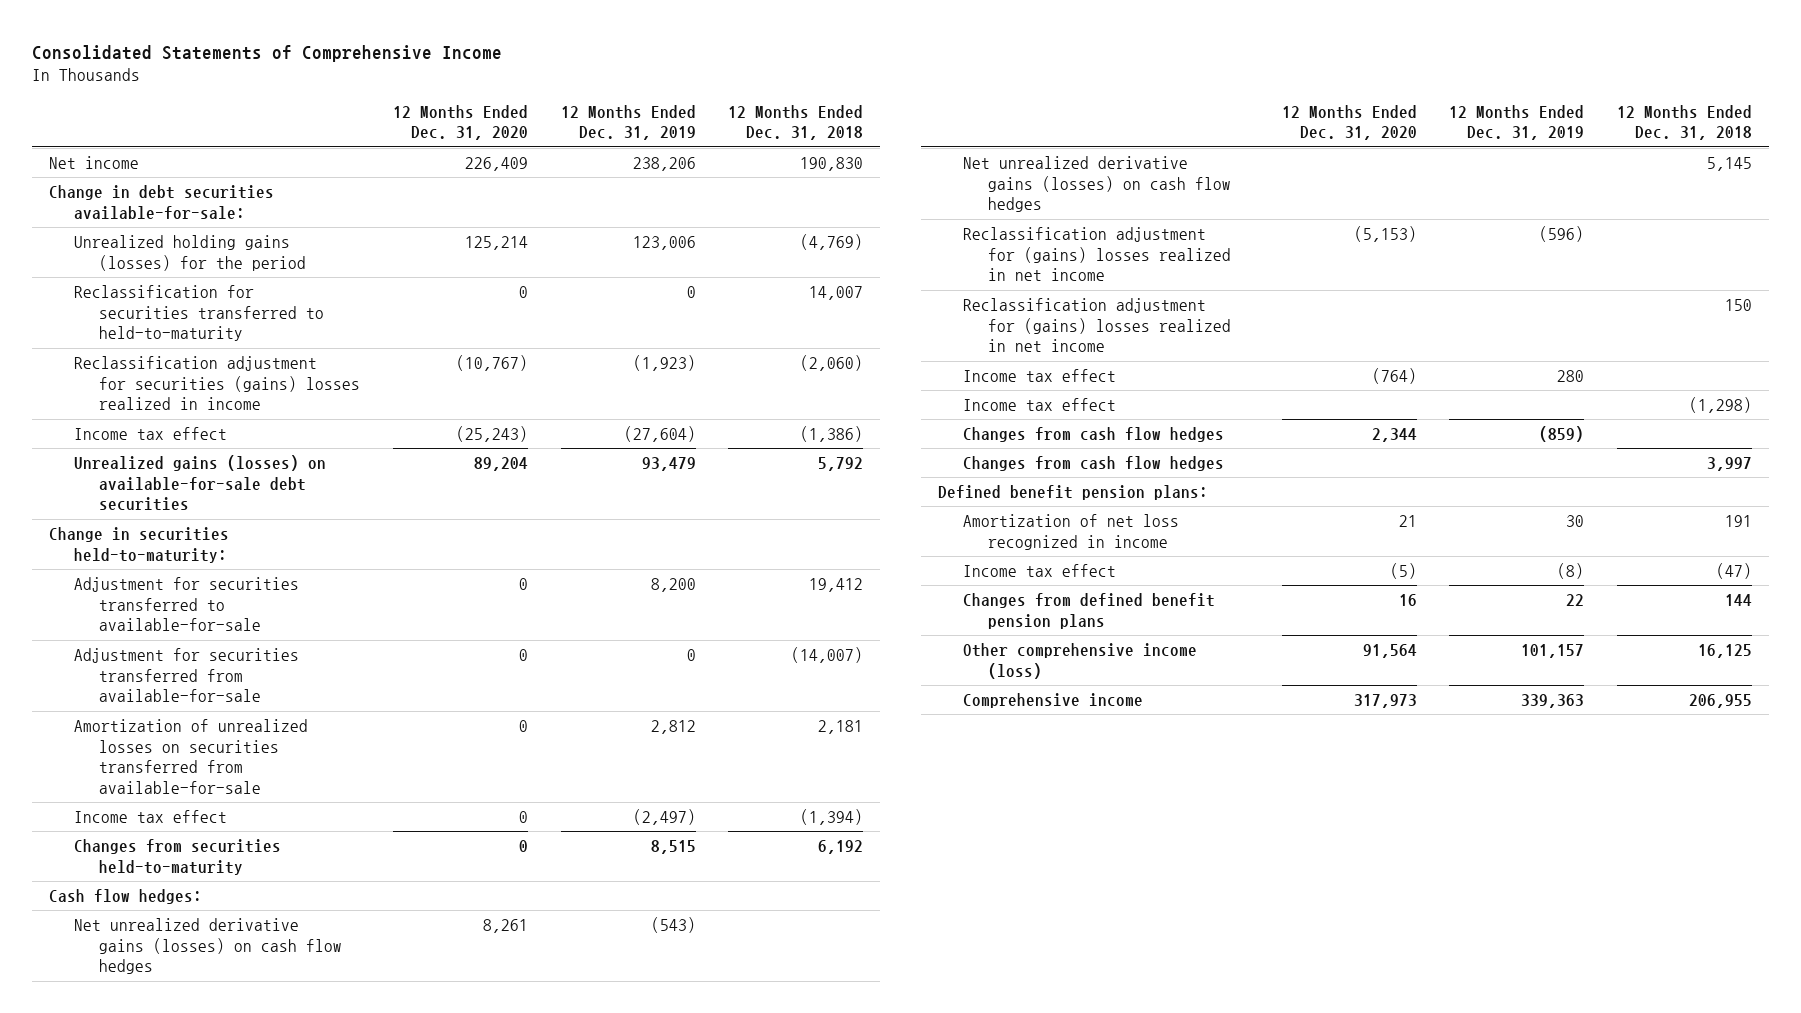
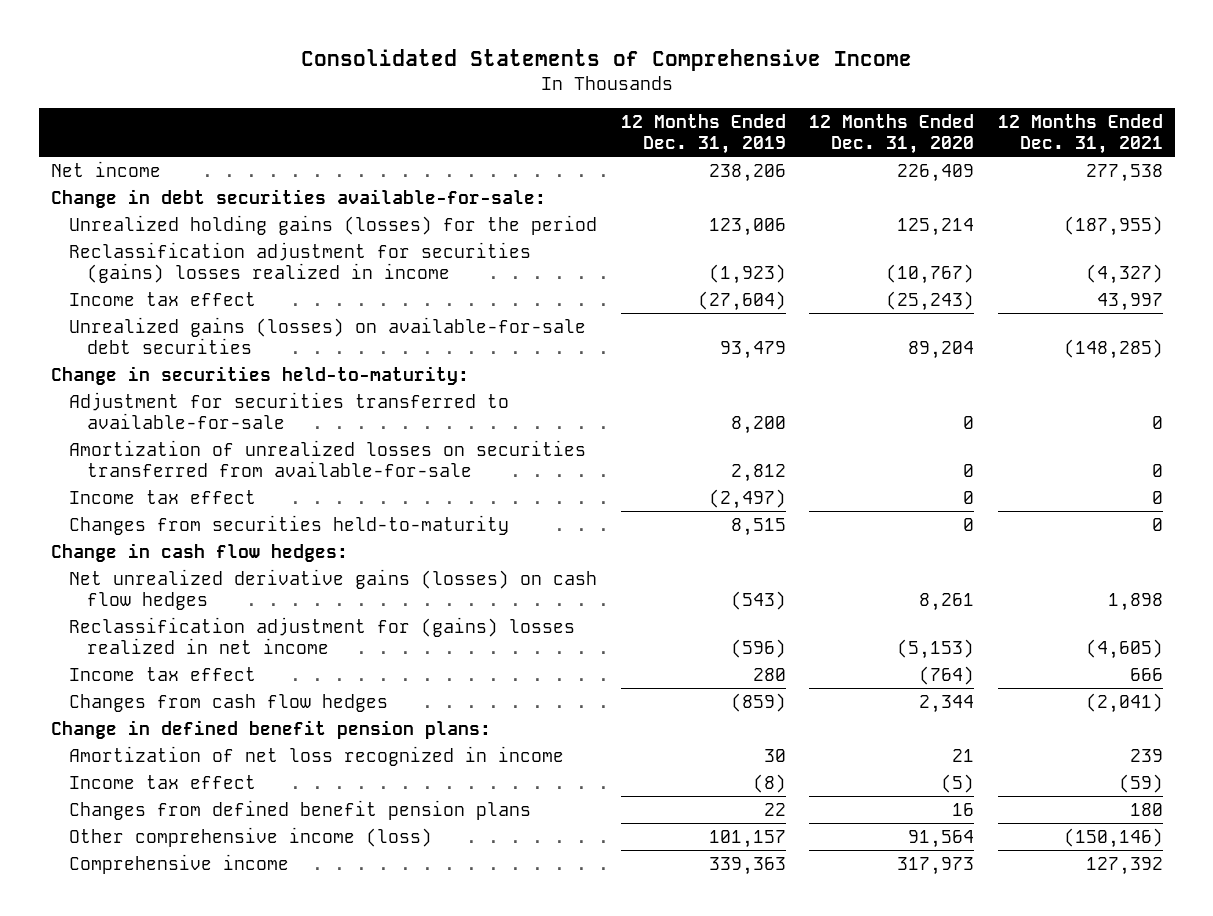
- | 12 Months Ended Dec. 31, 2020 | 12 Months Ended Dec. 31, 2019 | 12 Months Ended Dec. 31, 2018
+ | 12 Months Ended Dec. 31, 2019 | 12 Months Ended Dec. 31, 2020 | 12 Months Ended Dec. 31, 2021
- Reclassification for securities transferred to held-to-maturity | 0 | 0 | 14,007
- Adjustment for securities transferred from available-for-sale | 0 | 0 | (14,007)
- Cash flow hedges:
+ Change in cash flow hedges:
- Net unrealized derivative gains (losses) on cash flow hedges | | | 5,145
- Reclassification adjustment for (gains) losses realized in net income | | | 150
- Income tax effect | | | (1,298)
- Changes from cash flow hedges | | | 3,997
- Defined benefit pension plans:
+ Change in defined benefit pension plans:

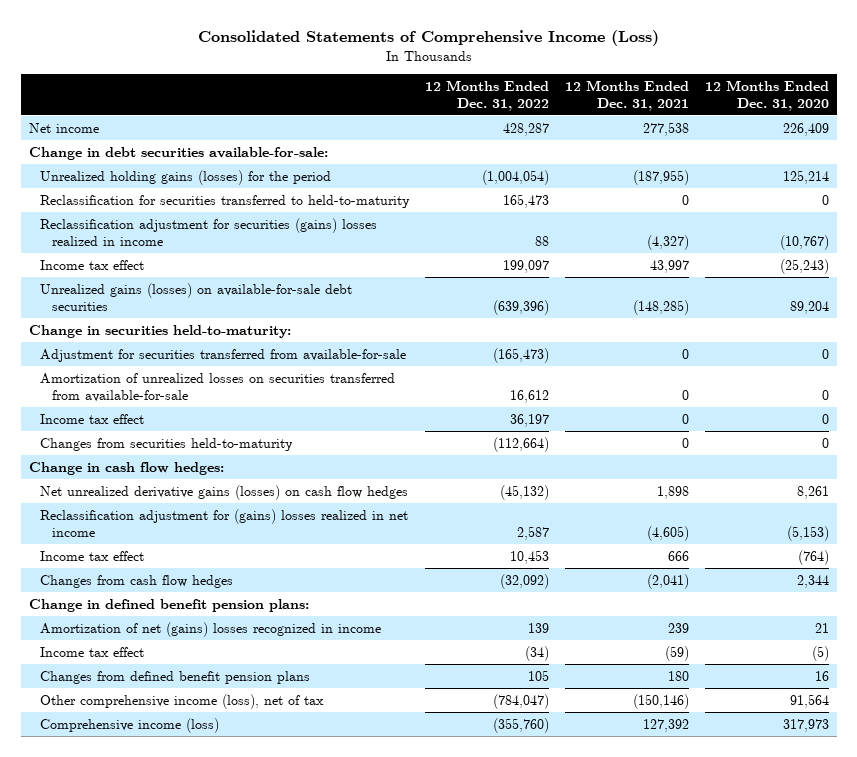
- Consolidated Statements of Comprehensive Income
+ Consolidated Statements of Comprehensive Income (Loss)
- | 12 Months Ended Dec. 31, 2019 | 12 Months Ended Dec. 31, 2020 | 12 Months Ended Dec. 31, 2021
+ | 12 Months Ended Dec. 31, 2022 | 12 Months Ended Dec. 31, 2021 | 12 Months Ended Dec. 31, 2020
+ Reclassification for securities transferred to held-to-maturity | 165,473 | 0 | 0
- Adjustment for securities transferred to available-for-sale | 8,200 | 0 | 0
+ Adjustment for securities transferred from available-for-sale | (165,473) | 0 | 0
- Amortization of net loss recognized in income | 30 | 21 | 239
+ Amortization of net (gains) losses recognized in income | 139 | 239 | 21
- Other comprehensive income (loss) | 101,157 | 91,564 | (150,146)
- Comprehensive income | 339,363 | 317,973 | 127,392
+ Other comprehensive income (loss), net of tax | (784,047) | (150,146) | 91,564
+ Comprehensive income (loss) | (355,760) | 127,392 | 317,973

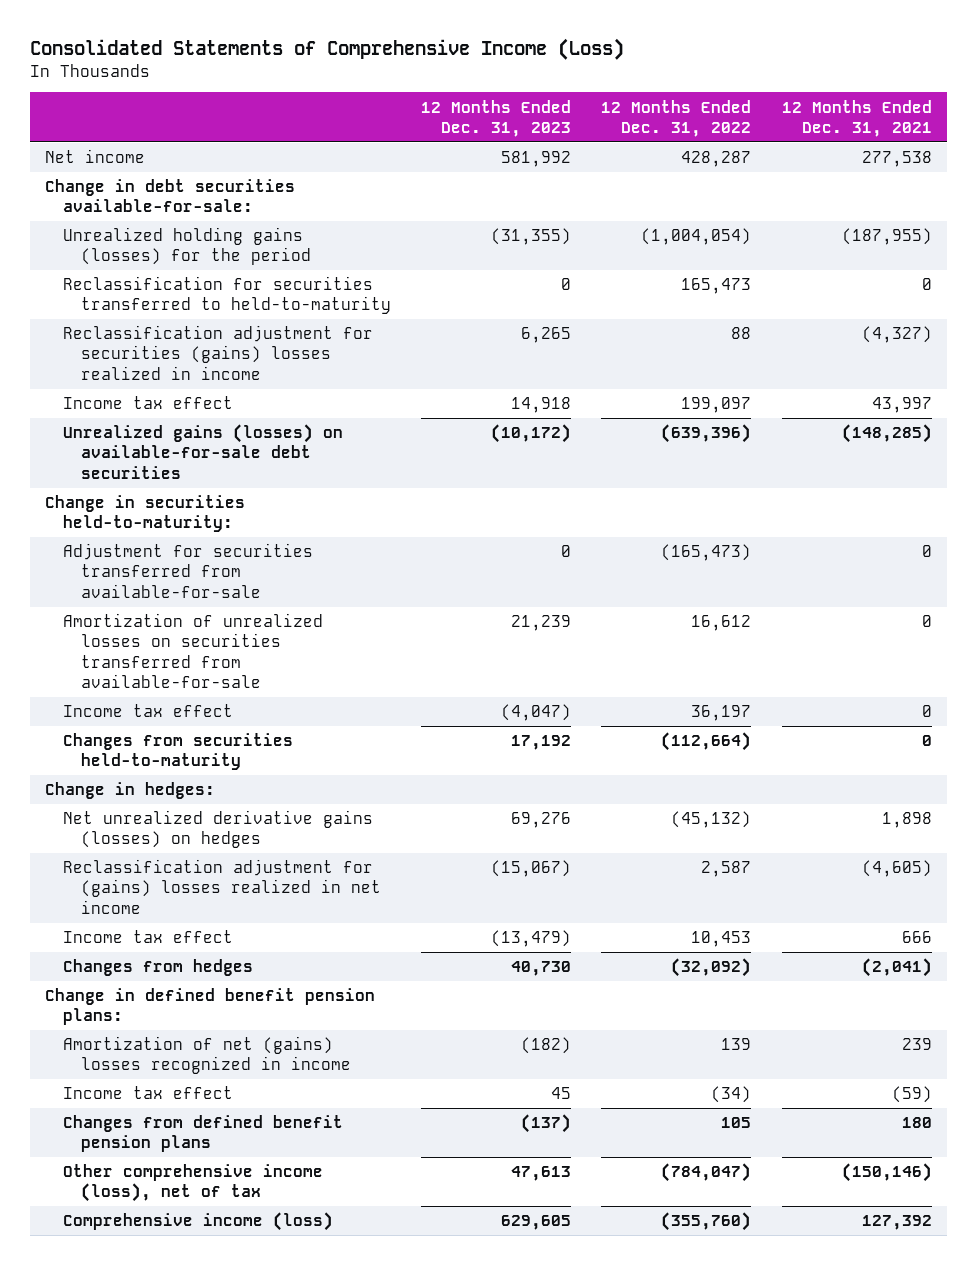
- | 12 Months Ended Dec. 31, 2022 | 12 Months Ended Dec. 31, 2021 | 12 Months Ended Dec. 31, 2020
+ | 12 Months Ended Dec. 31, 2023 | 12 Months Ended Dec. 31, 2022 | 12 Months Ended Dec. 31, 2021
- Change in cash flow hedges:
- Net unrealized derivative gains (losses) on cash flow hedges | (45,132) | 1,898 | 8,261
+ Change in hedges:
+ Net unrealized derivative gains (losses) on hedges | 69,276 | (45,132) | 1,898
- Changes from cash flow hedges | (32,092) | (2,041) | 2,344
+ Changes from hedges | 40,730 | (32,092) | (2,041)

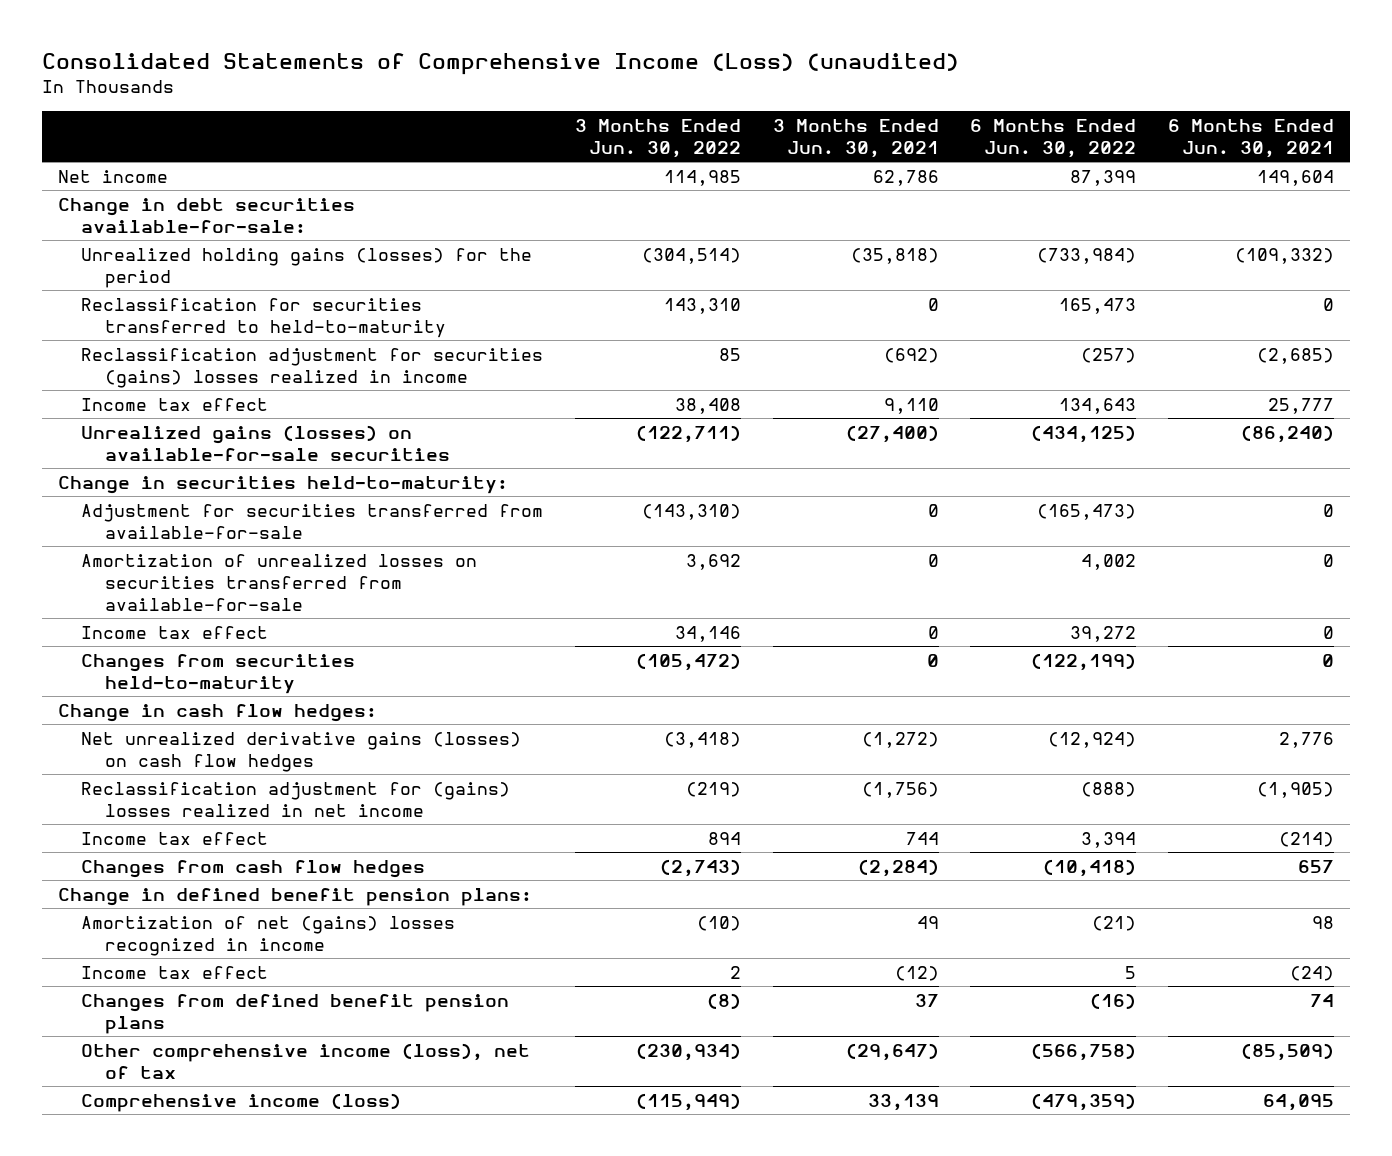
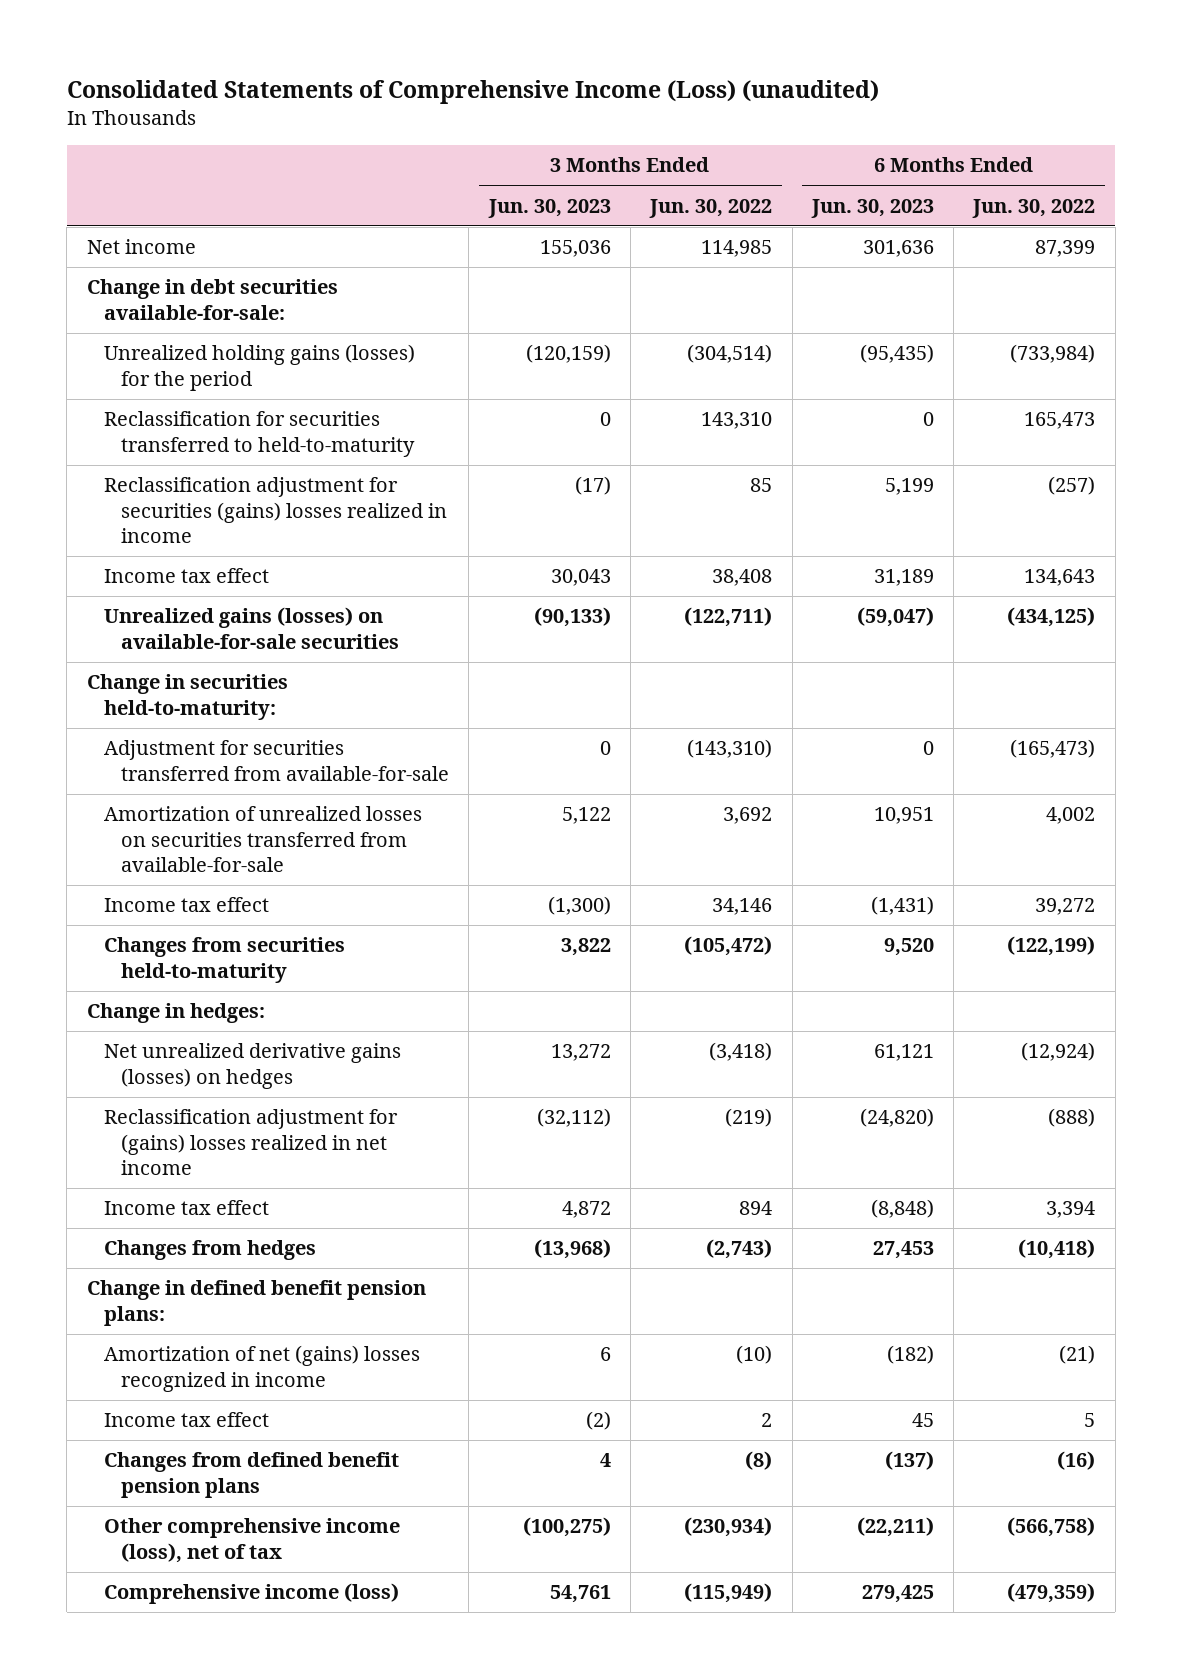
- | 3 Months Ended Jun. 30, 2022 | 3 Months Ended Jun. 30, 2021 | 6 Months Ended Jun. 30, 2022 | 6 Months Ended Jun. 30, 2021
+ | 3 Months Ended Jun. 30, 2023 | 3 Months Ended Jun. 30, 2022 | 6 Months Ended Jun. 30, 2023 | 6 Months Ended Jun. 30, 2022
- Change in cash flow hedges:
- Net unrealized derivative gains (losses) on cash flow hedges | (3,418) | (1,272) | (12,924) | 2,776
+ Change in hedges:
+ Net unrealized derivative gains (losses) on hedges | 13,272 | (3,418) | 61,121 | (12,924)
- Changes from cash flow hedges | (2,743) | (2,284) | (10,418) | 657
+ Changes from hedges | (13,968) | (2,743) | 27,453 | (10,418)

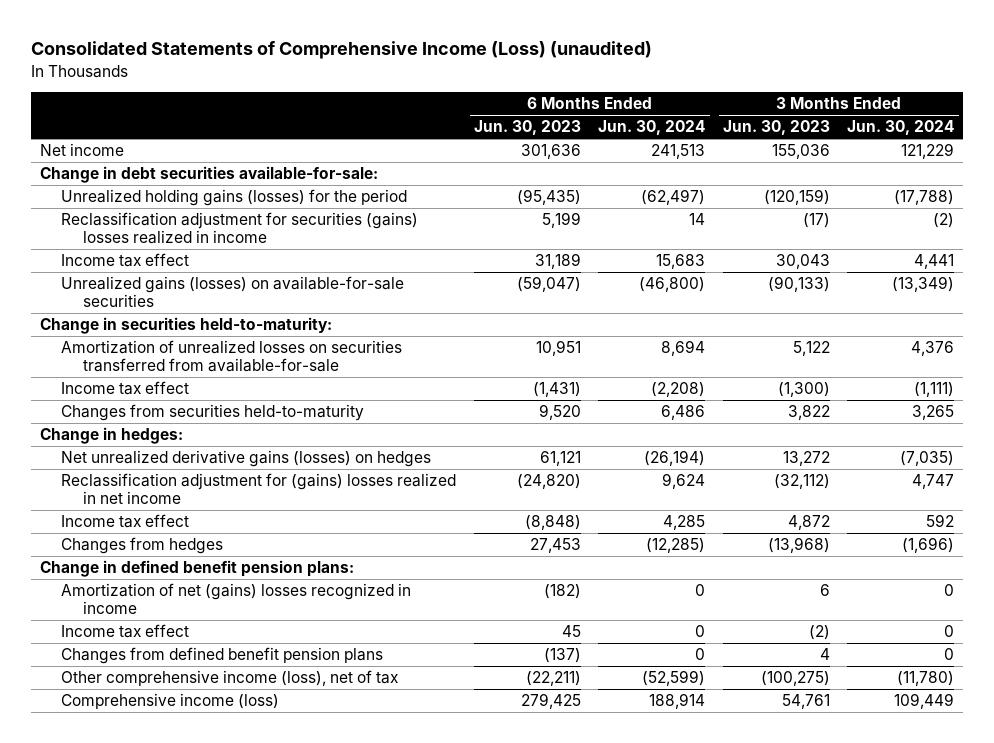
- | 3 Months Ended Jun. 30, 2023 | 3 Months Ended Jun. 30, 2022 | 6 Months Ended Jun. 30, 2023 | 6 Months Ended Jun. 30, 2022
+ | 6 Months Ended Jun. 30, 2023 | 6 Months Ended Jun. 30, 2024 | 3 Months Ended Jun. 30, 2023 | 3 Months Ended Jun. 30, 2024
- Reclassification for securities transferred to held-to-maturity | 0 | 143,310 | 0 | 165,473
- Adjustment for securities transferred from available-for-sale | 0 | (143,310) | 0 | (165,473)

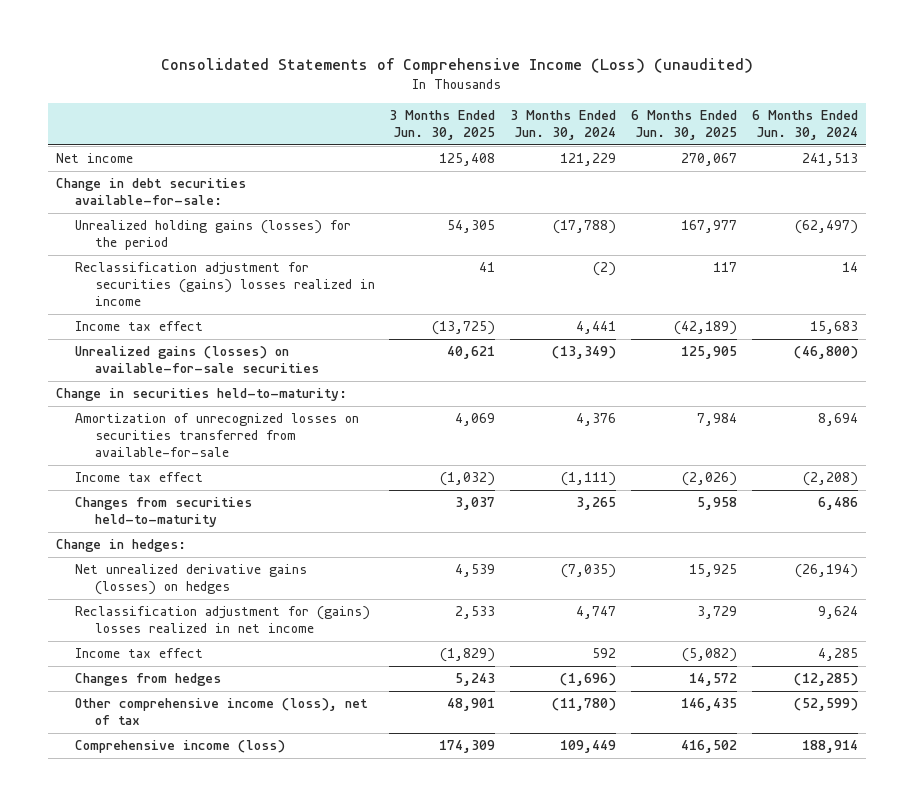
- | 6 Months Ended Jun. 30, 2023 | 6 Months Ended Jun. 30, 2024 | 3 Months Ended Jun. 30, 2023 | 3 Months Ended Jun. 30, 2024
+ | 3 Months Ended Jun. 30, 2025 | 3 Months Ended Jun. 30, 2024 | 6 Months Ended Jun. 30, 2025 | 6 Months Ended Jun. 30, 2024
- Amortization of unrealized losses on securities transferred from available-for-sale | 10,951 | 8,694 | 5,122 | 4,376
+ Amortization of unrecognized losses on securities transferred from available-for-sale | 4,069 | 4,376 | 7,984 | 8,694
- Change in defined benefit pension plans:
- Amortization of net (gains) losses recognized in income | (182) | 0 | 6 | 0
- Income tax effect | 45 | 0 | (2) | 0
- Changes from defined benefit pension plans | (137) | 0 | 4 | 0

